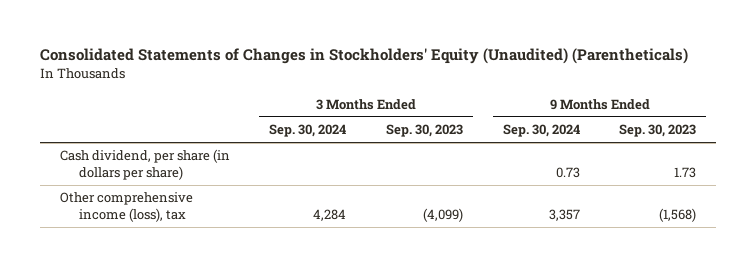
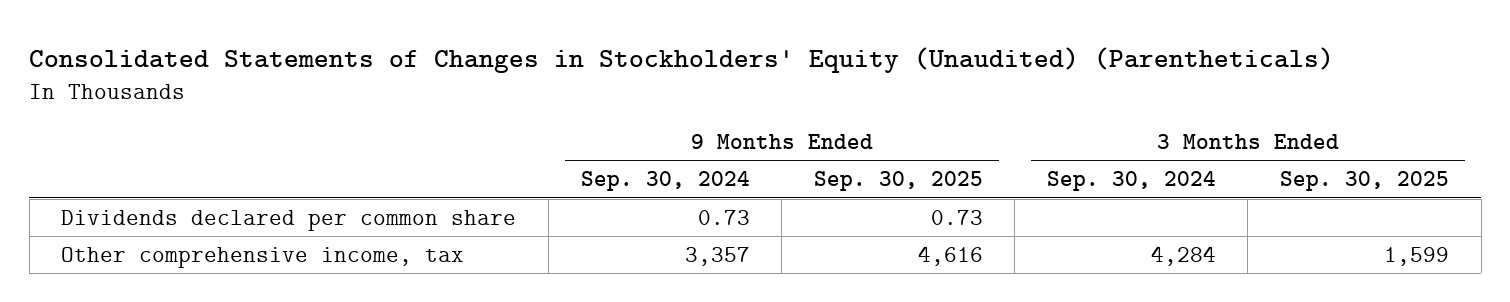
- | 3 Months Ended Sep. 30, 2024 | 3 Months Ended Sep. 30, 2023 | 9 Months Ended Sep. 30, 2024 | 9 Months Ended Sep. 30, 2023
+ | 9 Months Ended Sep. 30, 2024 | 9 Months Ended Sep. 30, 2025 | 3 Months Ended Sep. 30, 2024 | 3 Months Ended Sep. 30, 2025
- Cash dividend, per share (in dollars per share) | | | 0.73 | 1.73
- Other comprehensive income (loss), tax | 4,284 | (4,099) | 3,357 | (1,568)
+ Dividends declared per common share | 0.73 | 0.73 | |
+ Other comprehensive income, tax | 3,357 | 4,616 | 4,284 | 1,599

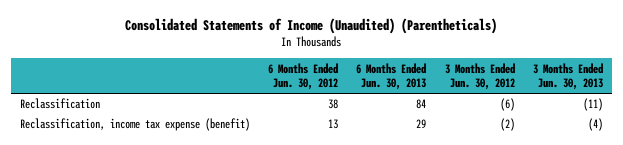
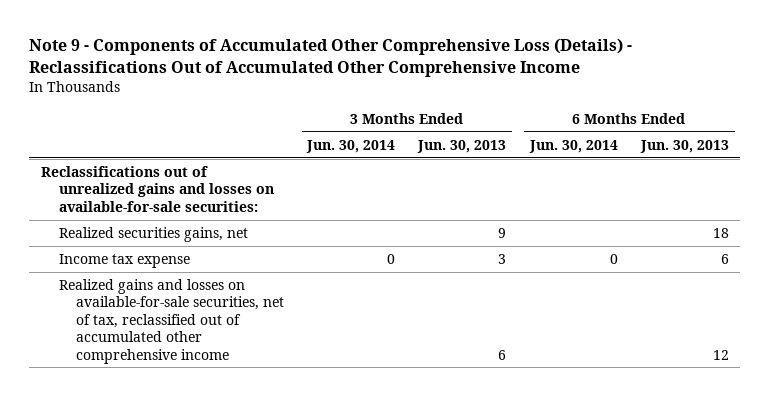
- Consolidated Statements of Income (Unaudited) (Parentheticals)
+ Note 9 - Components of Accumulated Other Comprehensive Loss (Details) - Reclassifications Out of Accumulated Other Comprehensive Income
- | 6 Months Ended Jun. 30, 2012 | 6 Months Ended Jun. 30, 2013 | 3 Months Ended Jun. 30, 2012 | 3 Months Ended Jun. 30, 2013
+ | 3 Months Ended Jun. 30, 2014 | 3 Months Ended Jun. 30, 2013 | 6 Months Ended Jun. 30, 2014 | 6 Months Ended Jun. 30, 2013
- Reclassification | 38 | 84 | (6) | (11)
- Reclassification, income tax expense (benefit) | 13 | 29 | (2) | (4)
+ Reclassifications out of unrealized gains and losses on available-for-sale securities:
+ Realized securities gains, net | | 9 | | 18
+ Income tax expense | 0 | 3 | 0 | 6
+ Realized gains and losses on available-for-sale securities, net of tax, reclassified out of accumulated other comprehensive income | | 6 | | 12

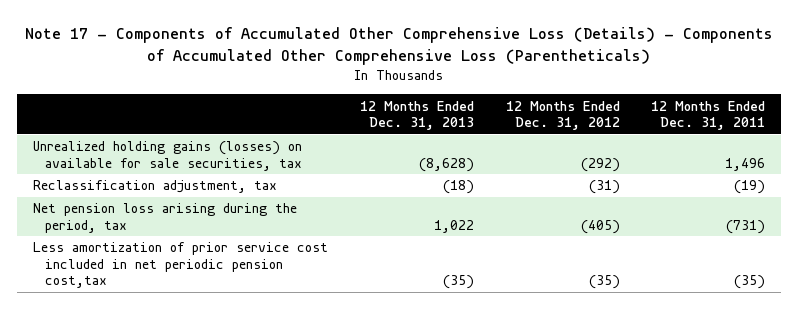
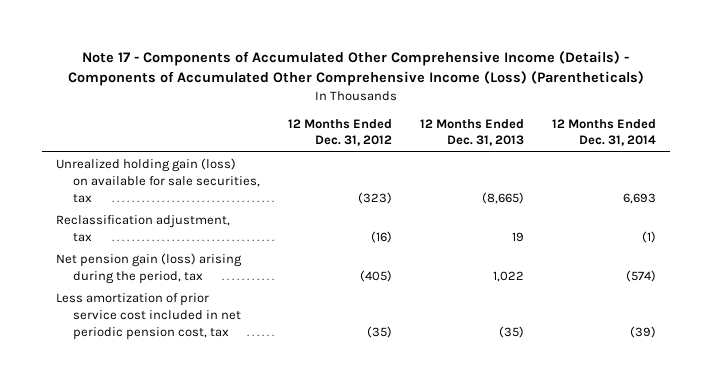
- Note 17 - Components of Accumulated Other Comprehensive Loss (Details) - Components of Accumulated Other Comprehensive Loss (Parentheticals)
+ Note 17 - Components of Accumulated Other Comprehensive Income (Details) - Components of Accumulated Other Comprehensive Income (Loss) (Parentheticals)
- | 12 Months Ended Dec. 31, 2013 | 12 Months Ended Dec. 31, 2012 | 12 Months Ended Dec. 31, 2011
+ | 12 Months Ended Dec. 31, 2012 | 12 Months Ended Dec. 31, 2013 | 12 Months Ended Dec. 31, 2014
- Unrealized holding gains (losses) on available for sale securities, tax | (8,628) | (292) | 1,496
- Reclassification adjustment, tax | (18) | (31) | (19)
- Net pension loss arising during the period, tax | 1,022 | (405) | (731)
- Less amortization of prior service cost included in net periodic pension cost,tax | (35) | (35) | (35)
+ Unrealized holding gain (loss) on available for sale securities, tax | (323) | (8,665) | 6,693
+ Reclassification adjustment, tax | (16) | 19 | (1)
+ Net pension gain (loss) arising during the period, tax | (405) | 1,022 | (574)
+ Less amortization of prior service cost included in net periodic pension cost, tax | (35) | (35) | (39)

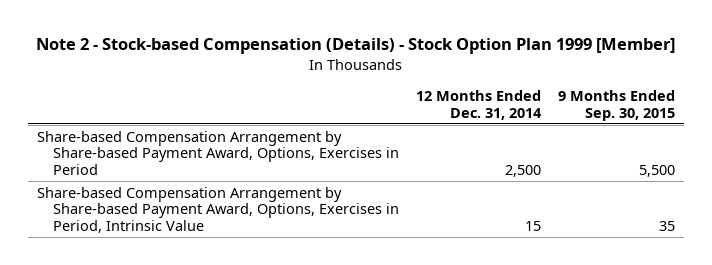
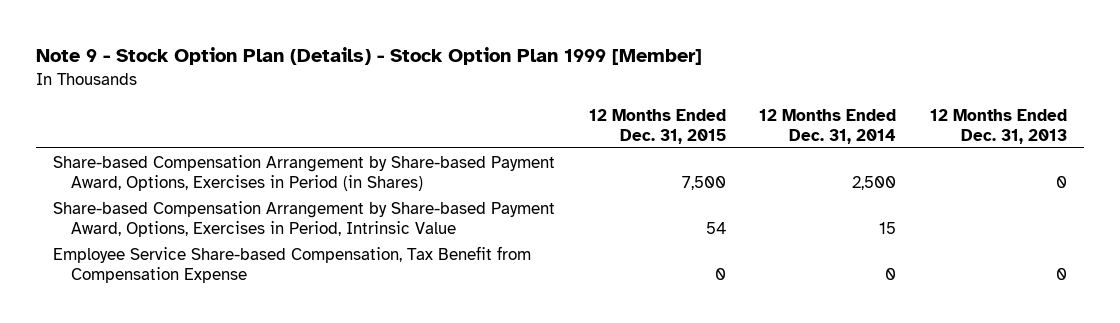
- Note 2 - Stock-based Compensation (Details) - Stock Option Plan 1999 [Member]
+ Note 9 - Stock Option Plan (Details) - Stock Option Plan 1999 [Member]
- | 12 Months Ended Dec. 31, 2014 | 9 Months Ended Sep. 30, 2015
+ | 12 Months Ended Dec. 31, 2015 | 12 Months Ended Dec. 31, 2014 | 12 Months Ended Dec. 31, 2013
- Share-based Compensation Arrangement by Share-based Payment Award, Options, Exercises in Period | 2,500 | 5,500
+ Share-based Compensation Arrangement by Share-based Payment Award, Options, Exercises in Period (in Shares) | 7,500 | 2,500 | 0
+ Employee Service Share-based Compensation, Tax Benefit from Compensation Expense | 0 | 0 | 0

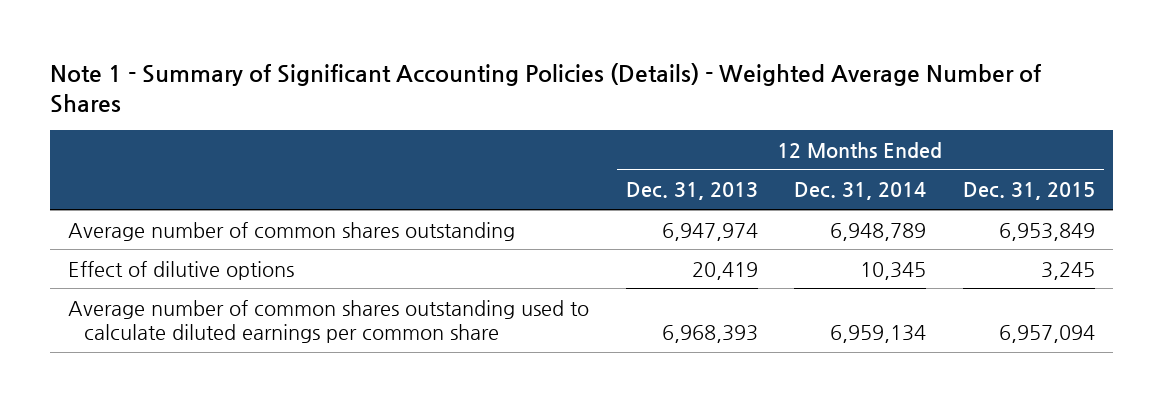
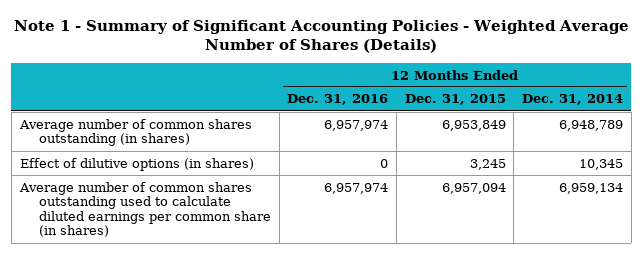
- Note 1 - Summary of Significant Accounting Policies (Details) - Weighted Average Number of Shares
+ Note 1 - Summary of Significant Accounting Policies - Weighted Average Number of Shares (Details)
- | 12 Months Ended Dec. 31, 2013 | 12 Months Ended Dec. 31, 2014 | 12 Months Ended Dec. 31, 2015
+ | 12 Months Ended Dec. 31, 2016 | 12 Months Ended Dec. 31, 2015 | 12 Months Ended Dec. 31, 2014
- Average number of common shares outstanding | 6,947,974 | 6,948,789 | 6,953,849
- Effect of dilutive options | 20,419 | 10,345 | 3,245
- Average number of common shares outstanding used to calculate diluted earnings per common share | 6,968,393 | 6,959,134 | 6,957,094
+ Average number of common shares outstanding (in shares) | 6,957,974 | 6,953,849 | 6,948,789
+ Effect of dilutive options (in shares) | 0 | 3,245 | 10,345
+ Average number of common shares outstanding used to calculate diluted earnings per common share (in shares) | 6,957,974 | 6,957,094 | 6,959,134

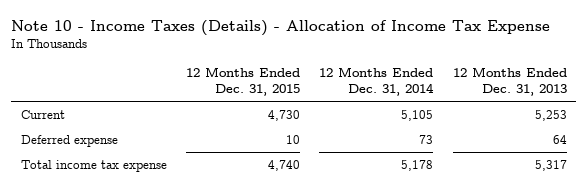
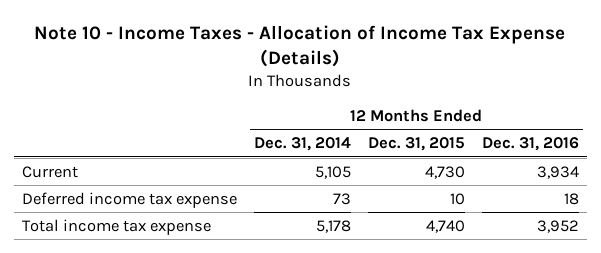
- Note 10 - Income Taxes (Details) - Allocation of Income Tax Expense
+ Note 10 - Income Taxes - Allocation of Income Tax Expense (Details)
- | 12 Months Ended Dec. 31, 2015 | 12 Months Ended Dec. 31, 2014 | 12 Months Ended Dec. 31, 2013
+ | 12 Months Ended Dec. 31, 2014 | 12 Months Ended Dec. 31, 2015 | 12 Months Ended Dec. 31, 2016
- Deferred expense | 10 | 73 | 64
+ Deferred income tax expense | 73 | 10 | 18

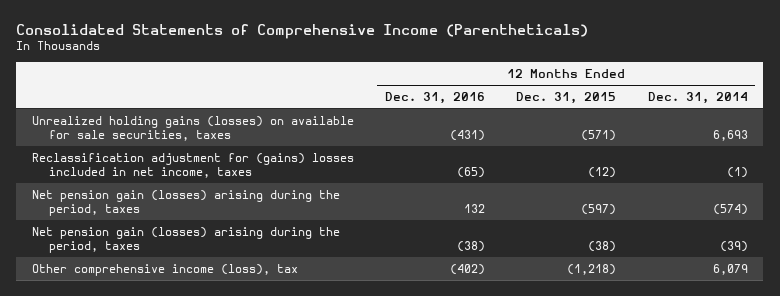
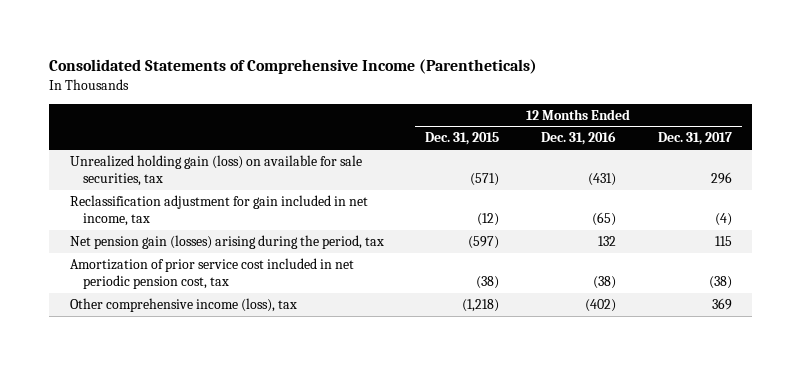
- | 12 Months Ended Dec. 31, 2016 | 12 Months Ended Dec. 31, 2015 | 12 Months Ended Dec. 31, 2014
+ | 12 Months Ended Dec. 31, 2015 | 12 Months Ended Dec. 31, 2016 | 12 Months Ended Dec. 31, 2017
- Unrealized holding gains (losses) on available for sale securities, taxes | (431) | (571) | 6,693
- Reclassification adjustment for (gains) losses included in net income, taxes | (65) | (12) | (1)
- Net pension gain (losses) arising during the period, taxes | 132 | (597) | (574)
- Net pension gain (losses) arising during the period, taxes | (38) | (38) | (39)
+ Unrealized holding gain (loss) on available for sale securities, tax | (571) | (431) | 296
+ Reclassification adjustment for gain included in net income, tax | (12) | (65) | (4)
+ Net pension gain (losses) arising during the period, tax | (597) | 132 | 115
+ Amortization of prior service cost included in net periodic pension cost, tax | (38) | (38) | (38)

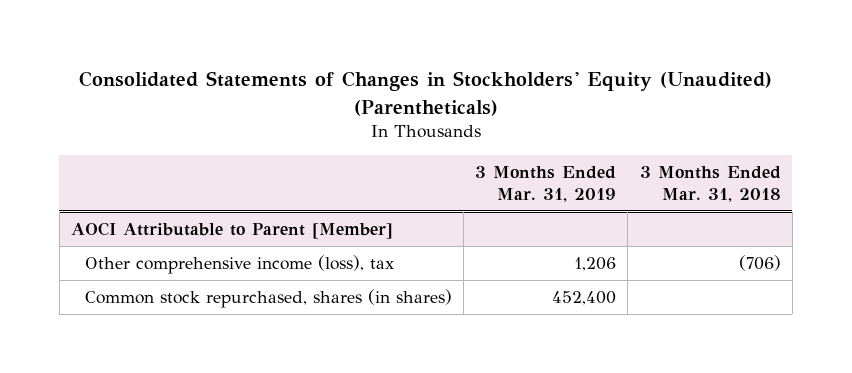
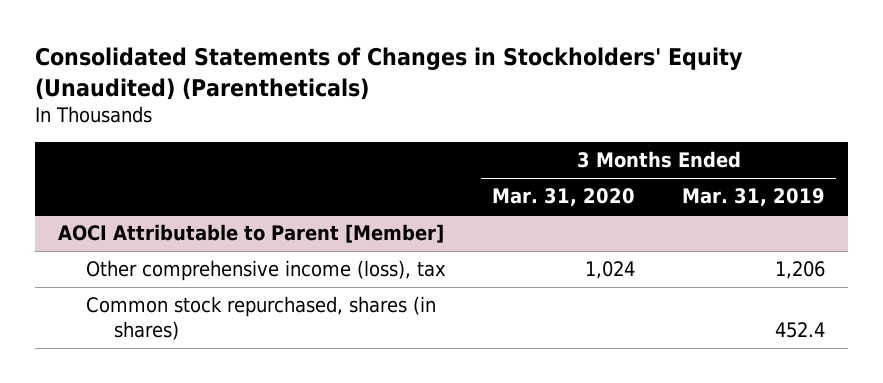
- | 3 Months Ended Mar. 31, 2019 | 3 Months Ended Mar. 31, 2018
+ | 3 Months Ended Mar. 31, 2020 | 3 Months Ended Mar. 31, 2019
@ AOCI Attributable to Parent [Member]
- Common stock repurchased, shares (in shares) | 452,400 |
+ Common stock repurchased, shares (in shares) | | 452.4

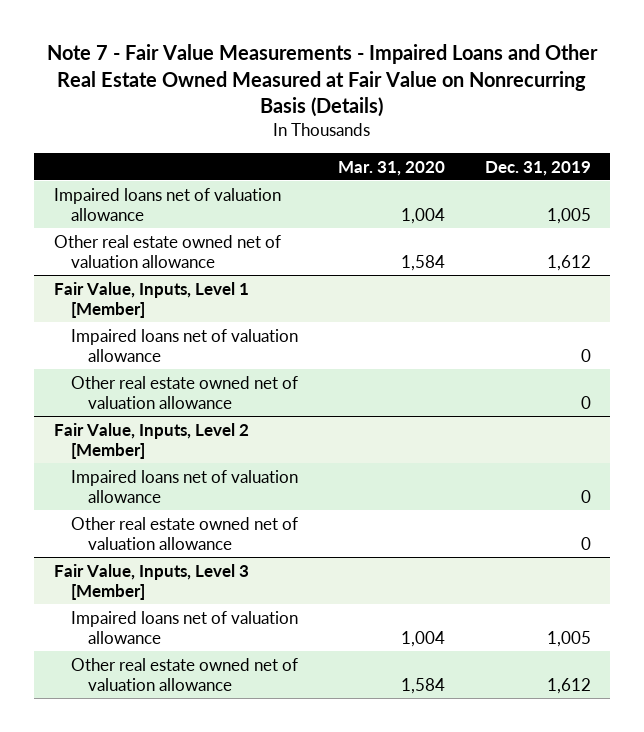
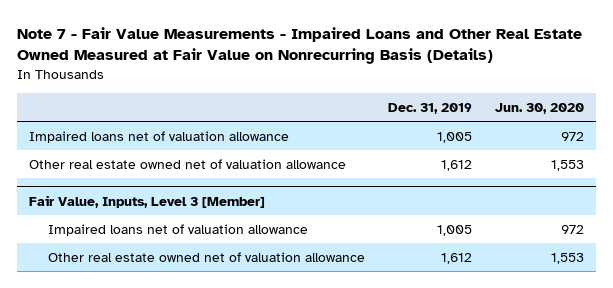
- | Mar. 31, 2020 | Dec. 31, 2019
+ | Dec. 31, 2019 | Jun. 30, 2020
- Fair Value, Inputs, Level 1 [Member]
- Impaired loans net of valuation allowance | | 0
- Other real estate owned net of valuation allowance | | 0
- Fair Value, Inputs, Level 2 [Member]
- Impaired loans net of valuation allowance | | 0
- Other real estate owned net of valuation allowance | | 0

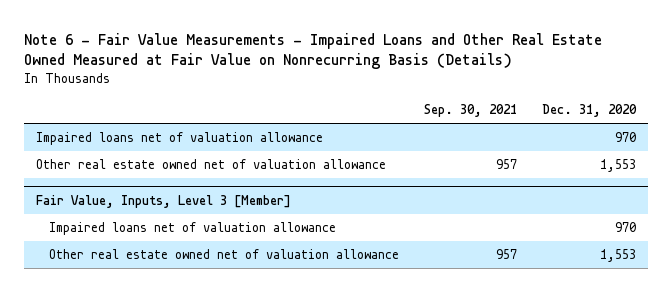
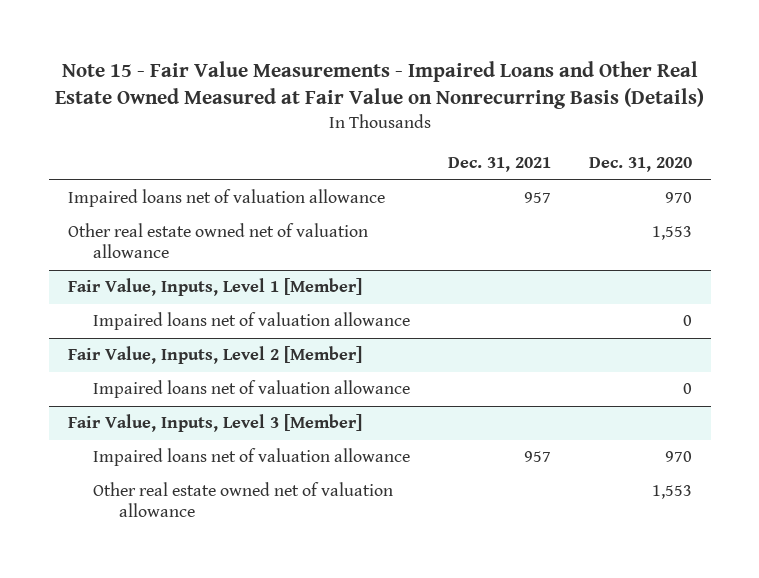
- Note 6 - Fair Value Measurements - Impaired Loans and Other Real Estate Owned Measured at Fair Value on Nonrecurring Basis (Details)
+ Note 15 - Fair Value Measurements - Impaired Loans and Other Real Estate Owned Measured at Fair Value on Nonrecurring Basis (Details)
- | Sep. 30, 2021 | Dec. 31, 2020
+ | Dec. 31, 2021 | Dec. 31, 2020
+ Fair Value, Inputs, Level 1 [Member]
+ Impaired loans net of valuation allowance | | 0
+ Fair Value, Inputs, Level 2 [Member]
+ Impaired loans net of valuation allowance | | 0

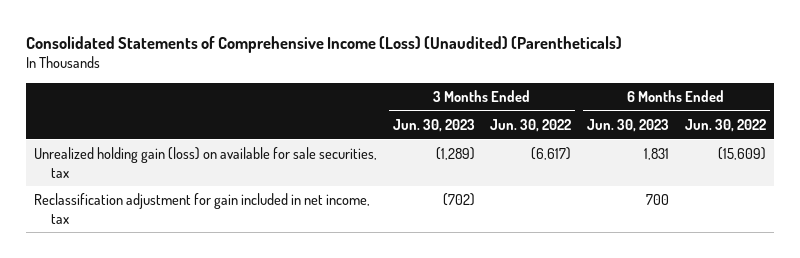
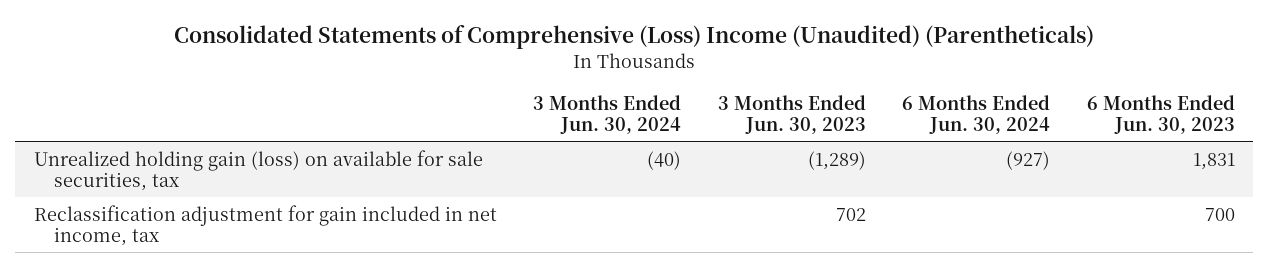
- Consolidated Statements of Comprehensive Income (Loss) (Unaudited) (Parentheticals)
+ Consolidated Statements of Comprehensive (Loss) Income (Unaudited) (Parentheticals)
- | 3 Months Ended Jun. 30, 2023 | 3 Months Ended Jun. 30, 2022 | 6 Months Ended Jun. 30, 2023 | 6 Months Ended Jun. 30, 2022
+ | 3 Months Ended Jun. 30, 2024 | 3 Months Ended Jun. 30, 2023 | 6 Months Ended Jun. 30, 2024 | 6 Months Ended Jun. 30, 2023
- Reclassification adjustment for gain included in net income, tax | (702) | | 700 |
+ Reclassification adjustment for gain included in net income, tax | | 702 | | 700

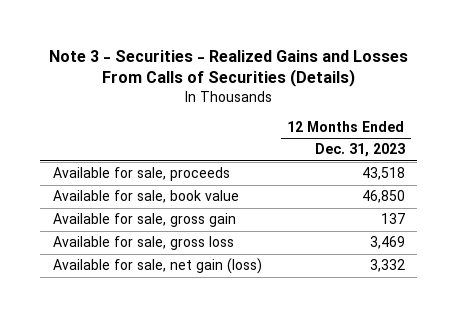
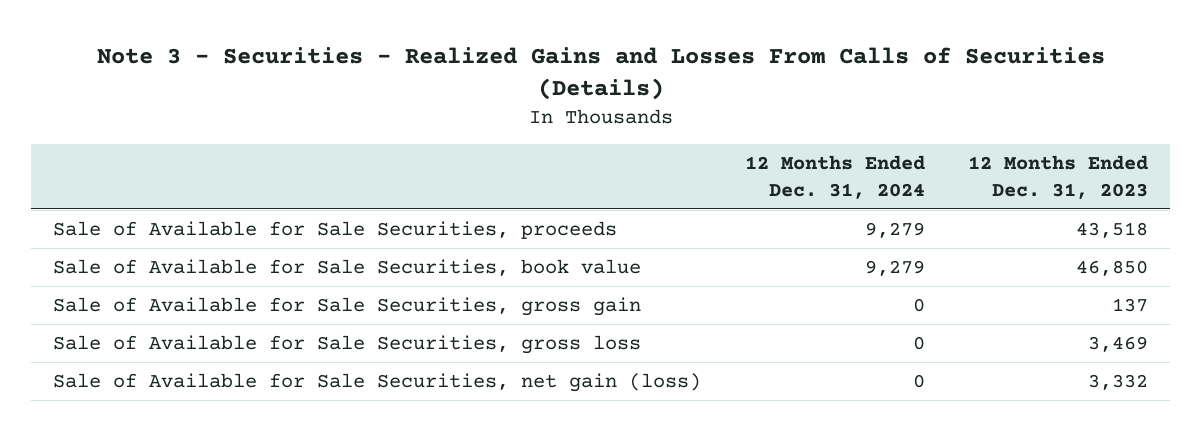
- | 12 Months Ended Dec. 31, 2023
+ | 12 Months Ended Dec. 31, 2024 | 12 Months Ended Dec. 31, 2023
- Available for sale, proceeds | 43,518
- Available for sale, book value | 46,850
- Available for sale, gross gain | 137
- Available for sale, gross loss | 3,469
- Available for sale, net gain (loss) | 3,332
+ Sale of Available for Sale Securities, proceeds | 9,279 | 43,518
+ Sale of Available for Sale Securities, book value | 9,279 | 46,850
+ Sale of Available for Sale Securities, gross gain | 0 | 137
+ Sale of Available for Sale Securities, gross loss | 0 | 3,469
+ Sale of Available for Sale Securities, net gain (loss) | 0 | 3,332

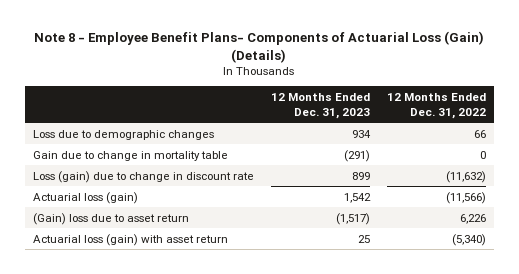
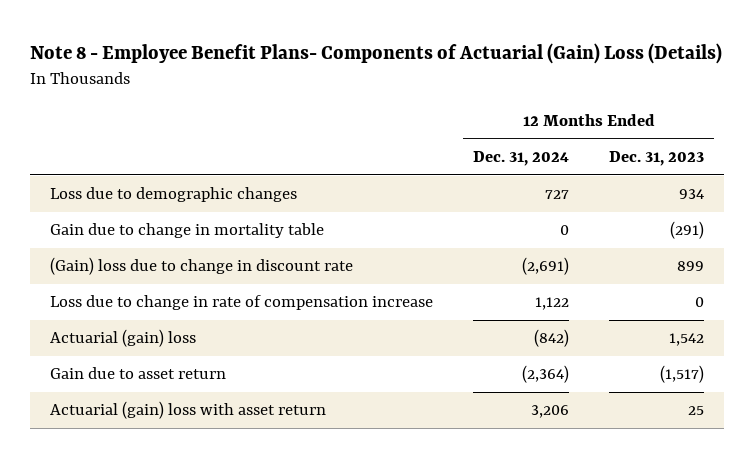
- Note 8 - Employee Benefit Plans- Components of Actuarial Loss (Gain) (Details)
+ Note 8 - Employee Benefit Plans- Components of Actuarial (Gain) Loss (Details)
- | 12 Months Ended Dec. 31, 2023 | 12 Months Ended Dec. 31, 2022
+ | 12 Months Ended Dec. 31, 2024 | 12 Months Ended Dec. 31, 2023
- Loss (gain) due to change in discount rate | 899 | (11,632)
- Actuarial loss (gain) | 1,542 | (11,566)
- (Gain) loss due to asset return | (1,517) | 6,226
- Actuarial loss (gain) with asset return | 25 | (5,340)
+ (Gain) loss due to change in discount rate | (2,691) | 899
+ Loss due to change in rate of compensation increase | 1,122 | 0
+ Actuarial (gain) loss | (842) | 1,542
+ Gain due to asset return | (2,364) | (1,517)
+ Actuarial (gain) loss with asset return | 3,206 | 25

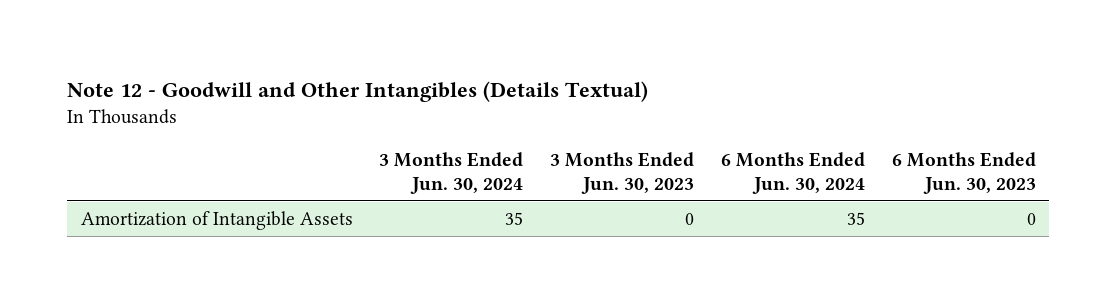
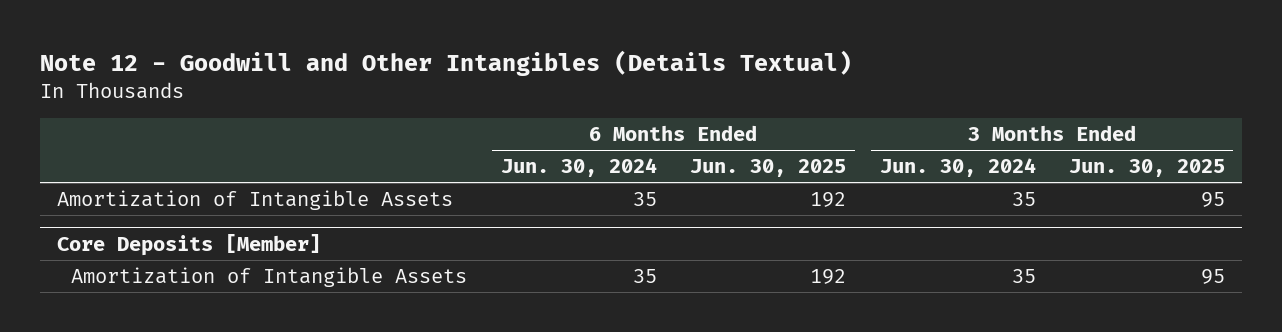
- | 3 Months Ended Jun. 30, 2024 | 3 Months Ended Jun. 30, 2023 | 6 Months Ended Jun. 30, 2024 | 6 Months Ended Jun. 30, 2023
+ | 6 Months Ended Jun. 30, 2024 | 6 Months Ended Jun. 30, 2025 | 3 Months Ended Jun. 30, 2024 | 3 Months Ended Jun. 30, 2025
+ Core Deposits [Member]
+ Amortization of Intangible Assets | 35 | 192 | 35 | 95

